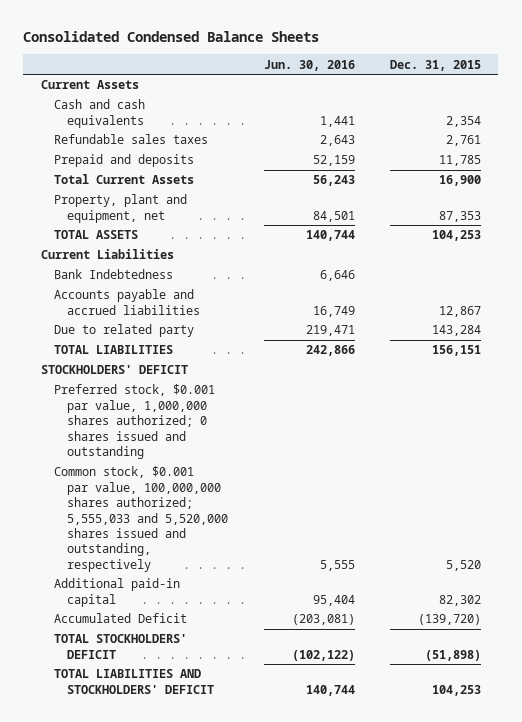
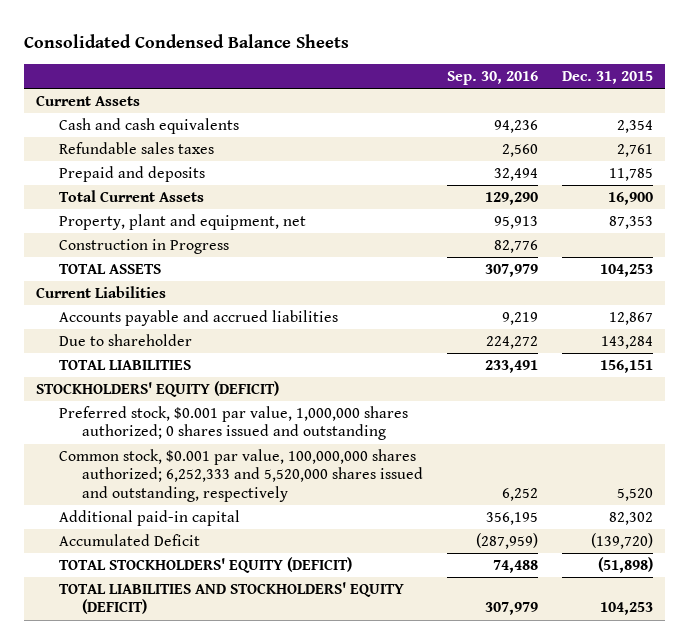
- | Jun. 30, 2016 | Dec. 31, 2015
+ | Sep. 30, 2016 | Dec. 31, 2015
+ Construction in Progress | 82,776 |
- Bank Indebtedness | 6,646 |
- Due to related party | 219,471 | 143,284
+ Due to shareholder | 224,272 | 143,284
- STOCKHOLDERS' DEFICIT
+ STOCKHOLDERS' EQUITY (DEFICIT)
- Common stock, $0.001 par value, 100,000,000 shares authorized; 5,555,033 and 5,520,000 shares issued and outstanding, respectively | 5,555 | 5,520
+ Common stock, $0.001 par value, 100,000,000 shares authorized; 6,252,333 and 5,520,000 shares issued and outstanding, respectively | 6,252 | 5,520
- TOTAL STOCKHOLDERS' DEFICIT | (102,122) | (51,898)
- TOTAL LIABILITIES AND STOCKHOLDERS' DEFICIT | 140,744 | 104,253
+ TOTAL STOCKHOLDERS' EQUITY (DEFICIT) | 74,488 | (51,898)
+ TOTAL LIABILITIES AND STOCKHOLDERS' EQUITY (DEFICIT) | 307,979 | 104,253

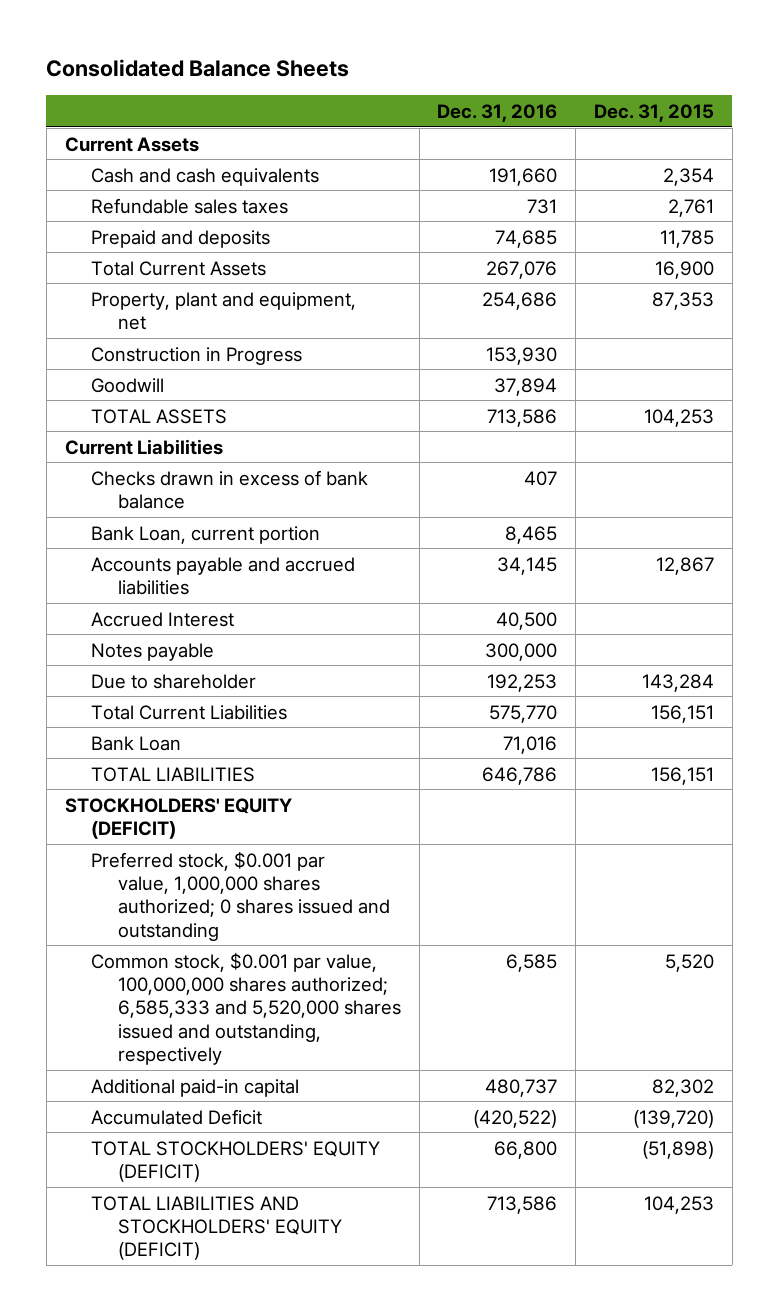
- Consolidated Condensed Balance Sheets
+ Consolidated Balance Sheets
- | Sep. 30, 2016 | Dec. 31, 2015
+ | Dec. 31, 2016 | Dec. 31, 2015
+ Goodwill | 37,894 |
+ Checks drawn in excess of bank balance | 407 |
+ Bank Loan, current portion | 8,465 |
+ Accrued Interest | 40,500 |
+ Notes payable | 300,000 |
+ Total Current Liabilities | 575,770 | 156,151
+ Bank Loan | 71,016 |
- Common stock, $0.001 par value, 100,000,000 shares authorized; 6,252,333 and 5,520,000 shares issued and outstanding, respectively | 6,252 | 5,520
+ Common stock, $0.001 par value, 100,000,000 shares authorized; 6,585,333 and 5,520,000 shares issued and outstanding, respectively | 6,585 | 5,520

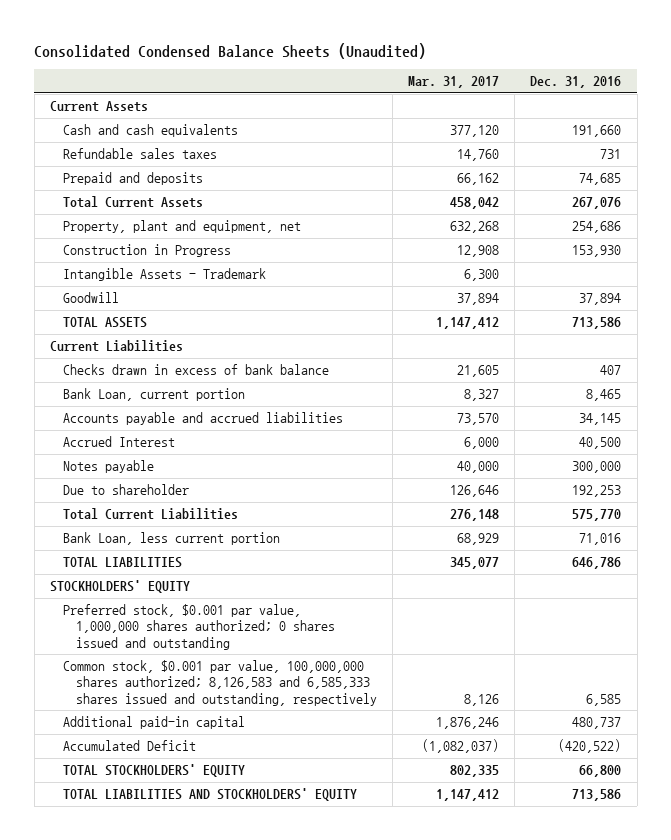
- Consolidated Balance Sheets
+ Consolidated Condensed Balance Sheets (Unaudited)
- | Dec. 31, 2016 | Dec. 31, 2015
+ | Mar. 31, 2017 | Dec. 31, 2016
+ Intangible Assets - Trademark | 6,300 |
- Bank Loan | 71,016 |
+ Bank Loan, less current portion | 68,929 | 71,016
- STOCKHOLDERS' EQUITY (DEFICIT)
+ STOCKHOLDERS' EQUITY
- Common stock, $0.001 par value, 100,000,000 shares authorized; 6,585,333 and 5,520,000 shares issued and outstanding, respectively | 6,585 | 5,520
+ Common stock, $0.001 par value, 100,000,000 shares authorized; 8,126,583 and 6,585,333 shares issued and outstanding, respectively | 8,126 | 6,585
- TOTAL STOCKHOLDERS' EQUITY (DEFICIT) | 66,800 | (51,898)
- TOTAL LIABILITIES AND STOCKHOLDERS' EQUITY (DEFICIT) | 713,586 | 104,253
+ TOTAL STOCKHOLDERS' EQUITY | 802,335 | 66,800
+ TOTAL LIABILITIES AND STOCKHOLDERS' EQUITY | 1,147,412 | 713,586

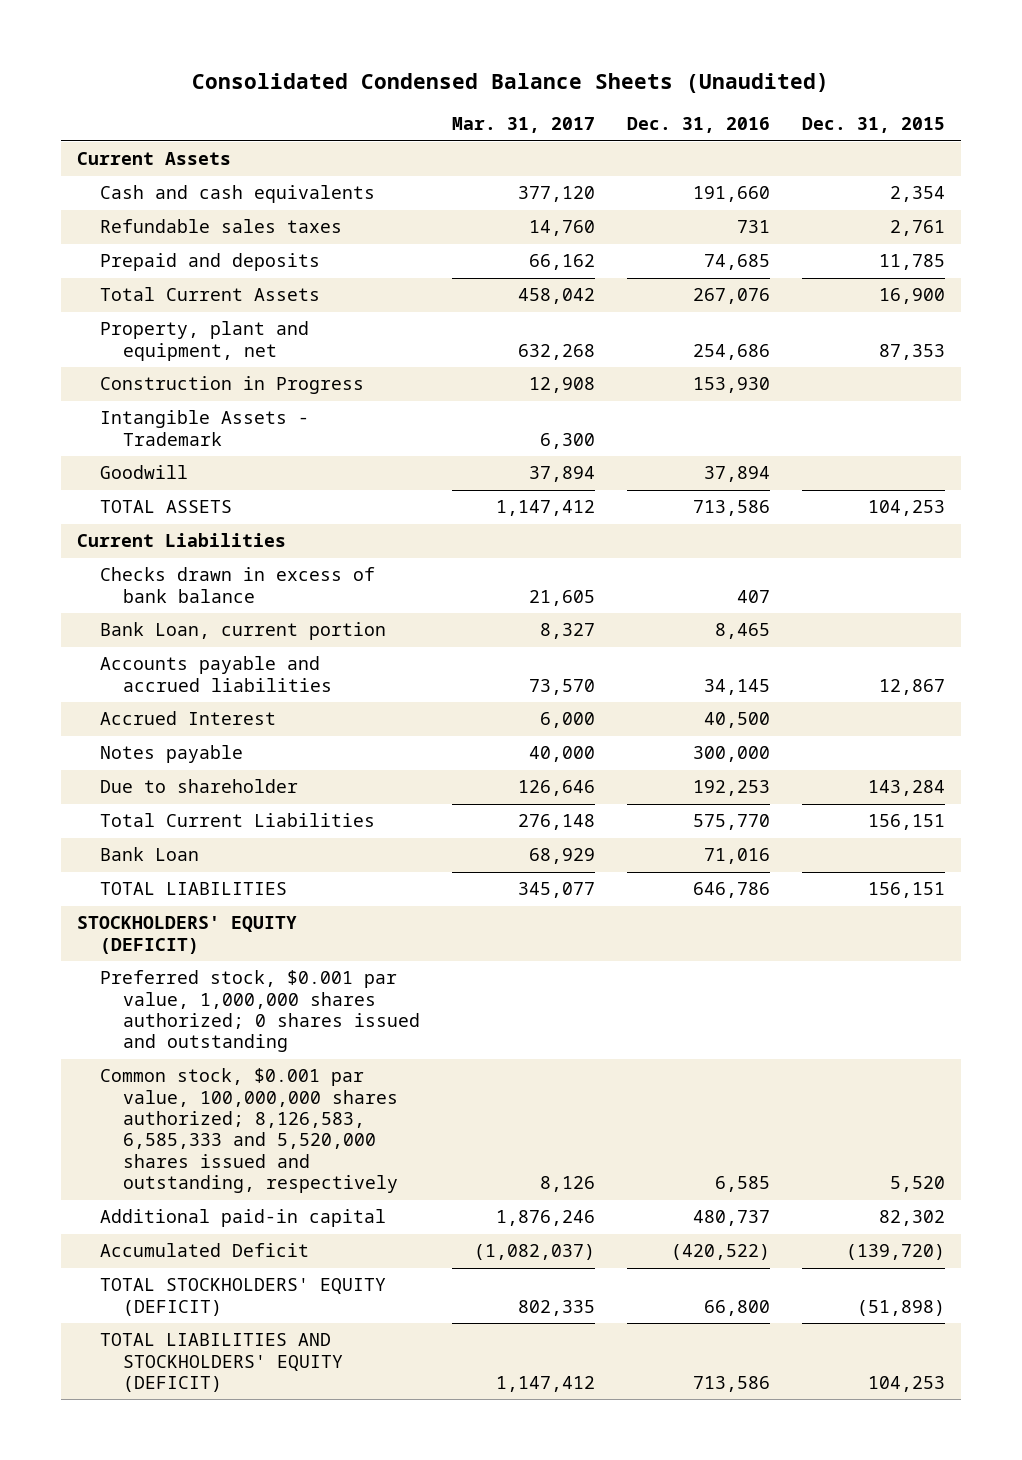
- | Mar. 31, 2017 | Dec. 31, 2016
+ | Mar. 31, 2017 | Dec. 31, 2016 | Dec. 31, 2015
- Bank Loan, less current portion | 68,929 | 71,016
+ Bank Loan | 68,929 | 71,016 |
- STOCKHOLDERS' EQUITY
+ STOCKHOLDERS' EQUITY (DEFICIT)
- Common stock, $0.001 par value, 100,000,000 shares authorized; 8,126,583 and 6,585,333 shares issued and outstanding, respectively | 8,126 | 6,585
+ Common stock, $0.001 par value, 100,000,000 shares authorized; 8,126,583, 6,585,333 and 5,520,000 shares issued and outstanding, respectively | 8,126 | 6,585 | 5,520
- TOTAL STOCKHOLDERS' EQUITY | 802,335 | 66,800
- TOTAL LIABILITIES AND STOCKHOLDERS' EQUITY | 1,147,412 | 713,586
+ TOTAL STOCKHOLDERS' EQUITY (DEFICIT) | 802,335 | 66,800 | (51,898)
+ TOTAL LIABILITIES AND STOCKHOLDERS' EQUITY (DEFICIT) | 1,147,412 | 713,586 | 104,253

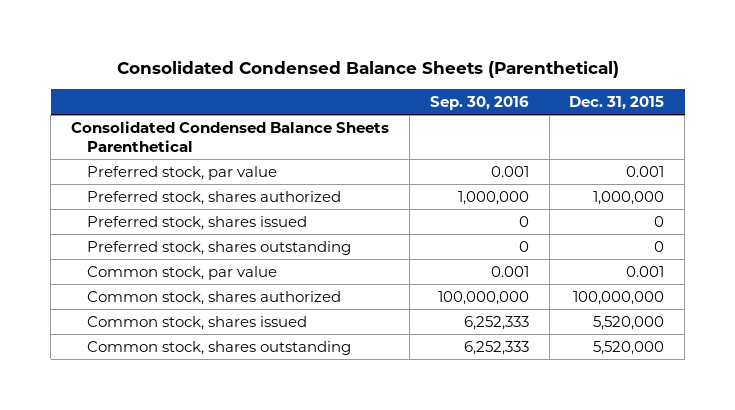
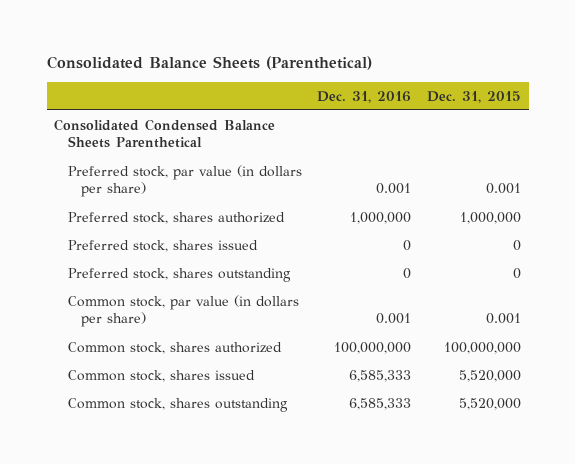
- Consolidated Condensed Balance Sheets (Parenthetical)
+ Consolidated Balance Sheets (Parenthetical)
- | Sep. 30, 2016 | Dec. 31, 2015
+ | Dec. 31, 2016 | Dec. 31, 2015
- Preferred stock, par value | 0.001 | 0.001
+ Preferred stock, par value (in dollars per share) | 0.001 | 0.001
- Common stock, par value | 0.001 | 0.001
+ Common stock, par value (in dollars per share) | 0.001 | 0.001

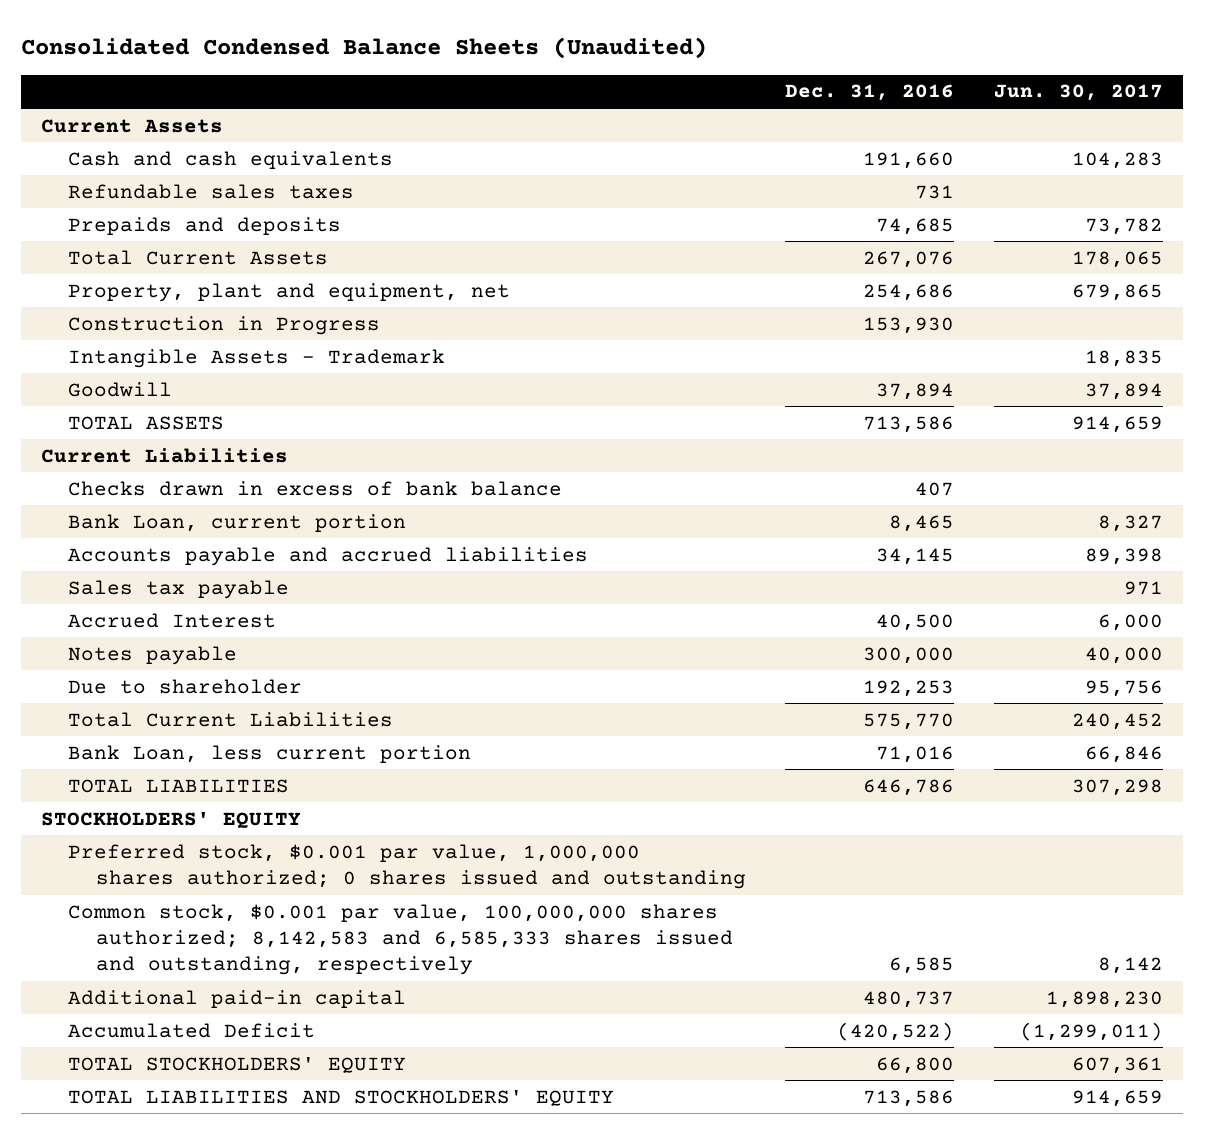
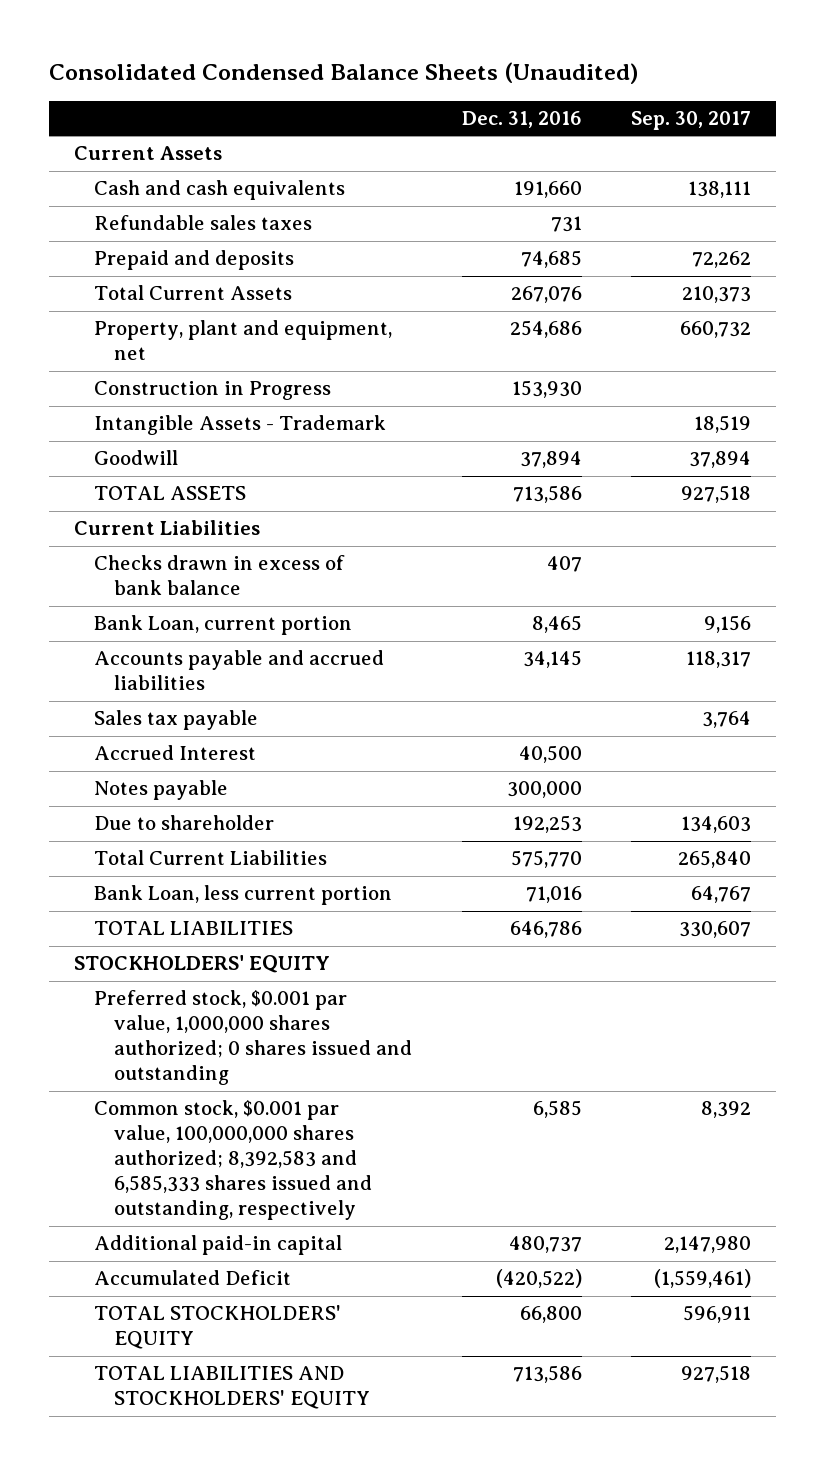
- | Dec. 31, 2016 | Jun. 30, 2017
+ | Dec. 31, 2016 | Sep. 30, 2017
- Prepaids and deposits | 74,685 | 73,782
+ Prepaid and deposits | 74,685 | 72,262
- Common stock, $0.001 par value, 100,000,000 shares authorized; 8,142,583 and 6,585,333 shares issued and outstanding, respectively | 6,585 | 8,142
+ Common stock, $0.001 par value, 100,000,000 shares authorized; 8,392,583 and 6,585,333 shares issued and outstanding, respectively | 6,585 | 8,392

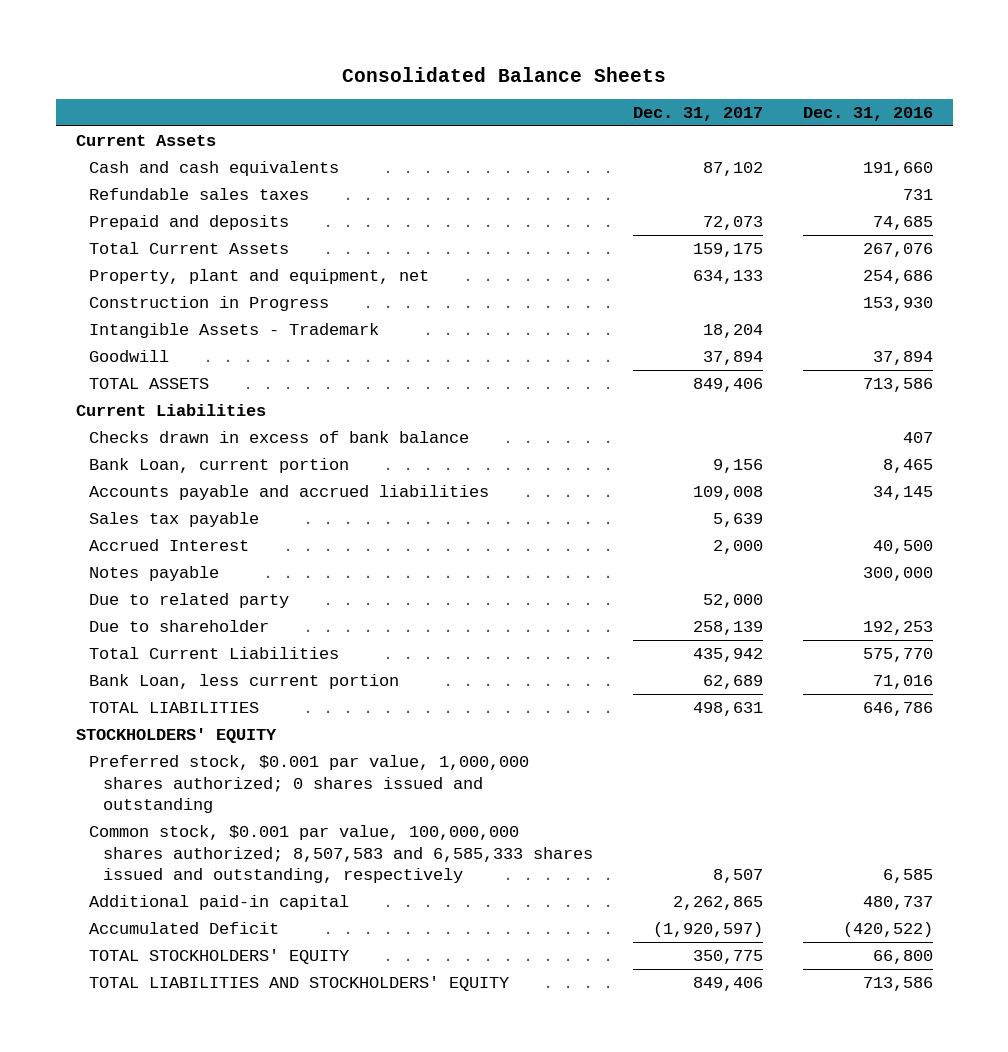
- Consolidated Condensed Balance Sheets (Unaudited)
+ Consolidated Balance Sheets
- | Dec. 31, 2016 | Sep. 30, 2017
+ | Dec. 31, 2017 | Dec. 31, 2016
+ Due to related party | 52,000 |
- Common stock, $0.001 par value, 100,000,000 shares authorized; 8,392,583 and 6,585,333 shares issued and outstanding, respectively | 6,585 | 8,392
+ Common stock, $0.001 par value, 100,000,000 shares authorized; 8,507,583 and 6,585,333 shares issued and outstanding, respectively | 8,507 | 6,585

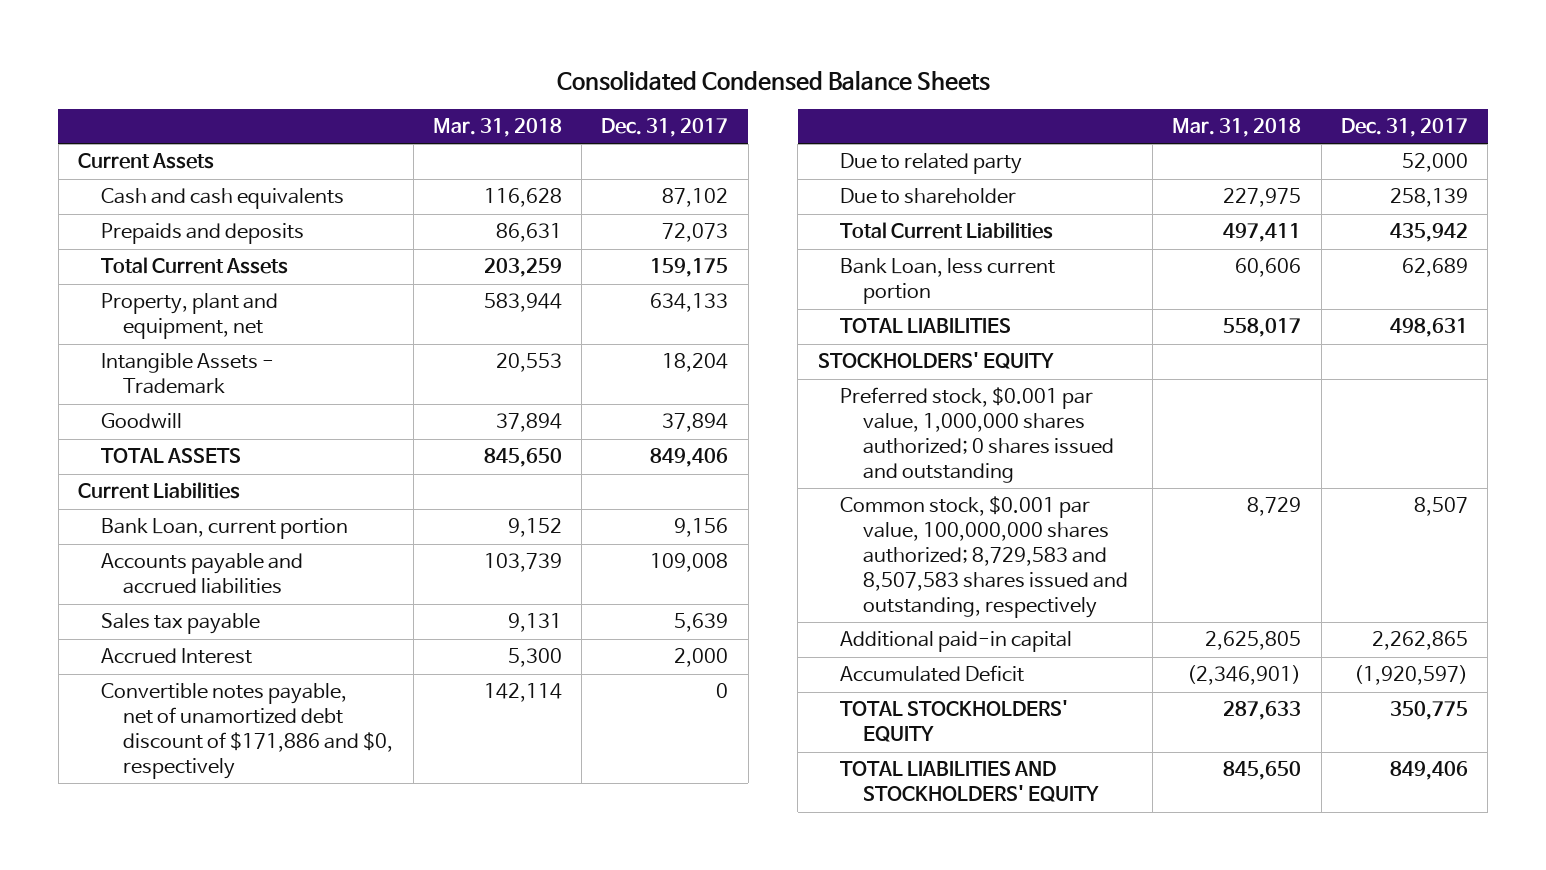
- Consolidated Balance Sheets
+ Consolidated Condensed Balance Sheets
- | Dec. 31, 2017 | Dec. 31, 2016
+ | Mar. 31, 2018 | Dec. 31, 2017
- Refundable sales taxes | | 731
- Prepaid and deposits | 72,073 | 74,685
+ Prepaids and deposits | 86,631 | 72,073
- Construction in Progress | | 153,930
- Checks drawn in excess of bank balance | | 407
- Notes payable | | 300,000
+ Convertible notes payable, net of unamortized debt discount of $171,886 and $0, respectively | 142,114 | 0
- Common stock, $0.001 par value, 100,000,000 shares authorized; 8,507,583 and 6,585,333 shares issued and outstanding, respectively | 8,507 | 6,585
+ Common stock, $0.001 par value, 100,000,000 shares authorized; 8,729,583 and 8,507,583 shares issued and outstanding, respectively | 8,729 | 8,507

